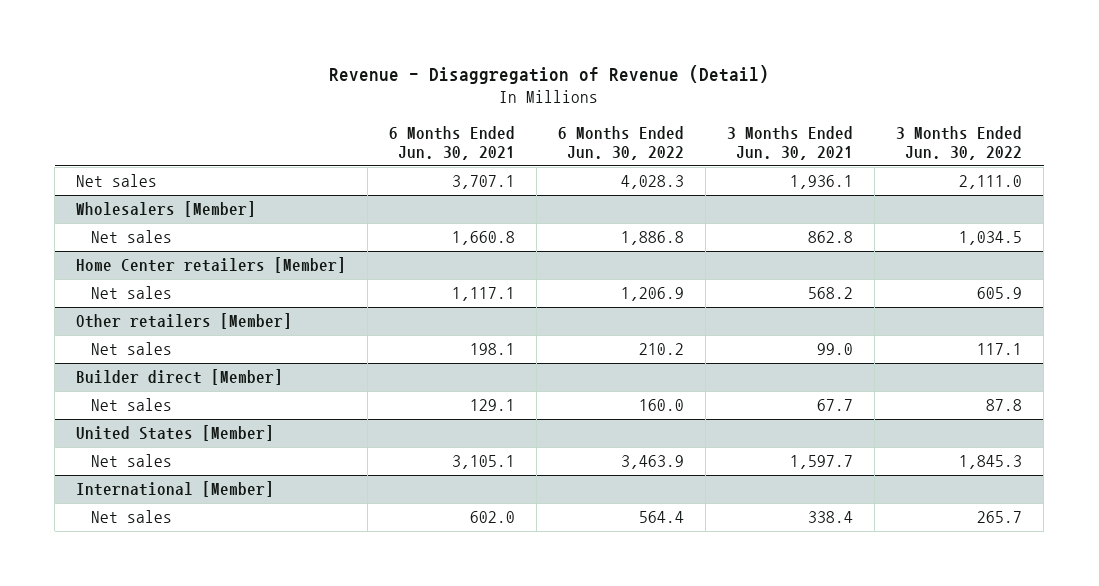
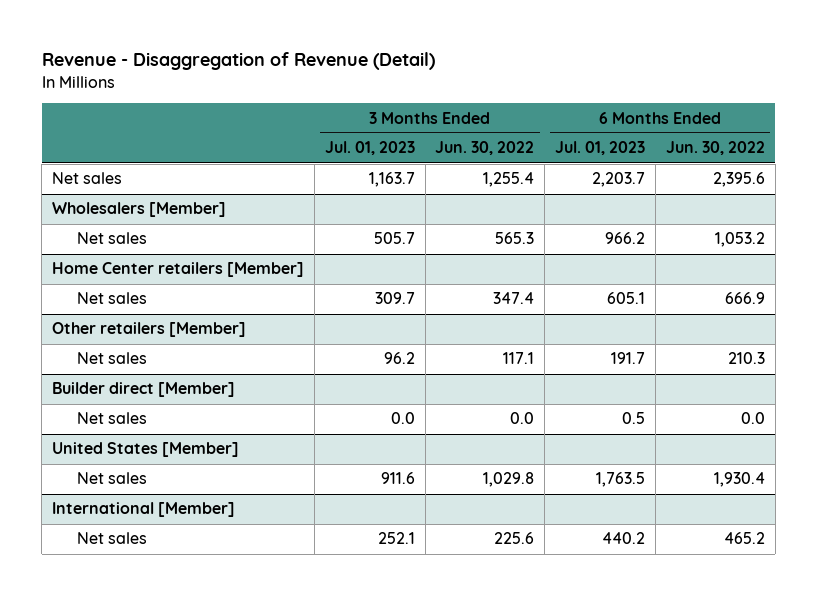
- | 6 Months Ended Jun. 30, 2021 | 6 Months Ended Jun. 30, 2022 | 3 Months Ended Jun. 30, 2021 | 3 Months Ended Jun. 30, 2022
+ | 3 Months Ended Jul. 01, 2023 | 3 Months Ended Jun. 30, 2022 | 6 Months Ended Jul. 01, 2023 | 6 Months Ended Jun. 30, 2022
- Net sales | 3,707.1 | 4,028.3 | 1,936.1 | 2,111.0
+ Net sales | 1,163.7 | 1,255.4 | 2,203.7 | 2,395.6
@ Wholesalers [Member]
- Net sales | 1,660.8 | 1,886.8 | 862.8 | 1,034.5
+ Net sales | 505.7 | 565.3 | 966.2 | 1,053.2
@ Home Center retailers [Member]
- Net sales | 1,117.1 | 1,206.9 | 568.2 | 605.9
+ Net sales | 309.7 | 347.4 | 605.1 | 666.9
@ Other retailers [Member]
- Net sales | 198.1 | 210.2 | 99.0 | 117.1
+ Net sales | 96.2 | 117.1 | 191.7 | 210.3
@ Builder direct [Member]
- Net sales | 129.1 | 160.0 | 67.7 | 87.8
+ Net sales | 0.0 | 0.0 | 0.5 | 0.0
@ United States [Member]
- Net sales | 3,105.1 | 3,463.9 | 1,597.7 | 1,845.3
+ Net sales | 911.6 | 1,029.8 | 1,763.5 | 1,930.4
@ International [Member]
- Net sales | 602.0 | 564.4 | 338.4 | 265.7
+ Net sales | 252.1 | 225.6 | 440.2 | 465.2

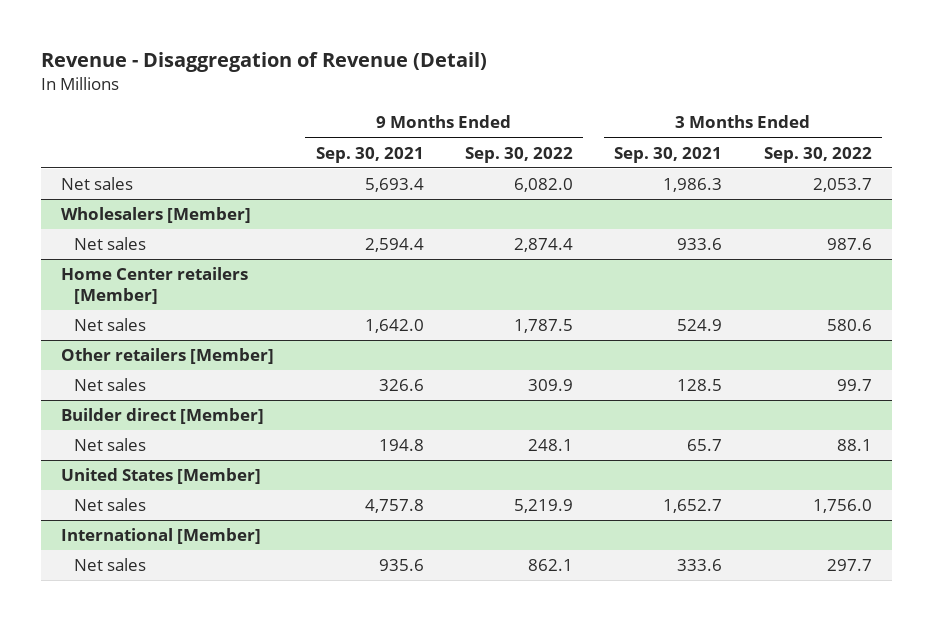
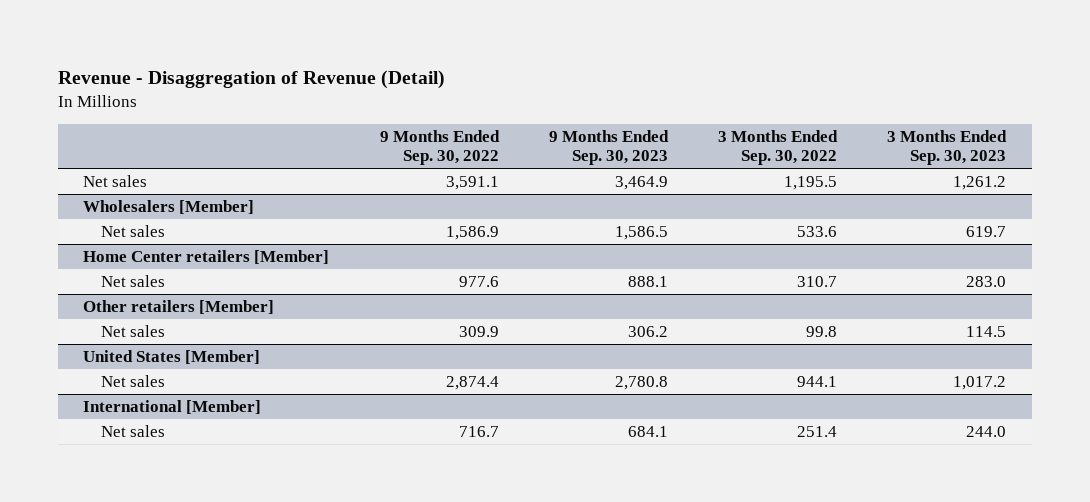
- | 9 Months Ended Sep. 30, 2021 | 9 Months Ended Sep. 30, 2022 | 3 Months Ended Sep. 30, 2021 | 3 Months Ended Sep. 30, 2022
+ | 9 Months Ended Sep. 30, 2022 | 9 Months Ended Sep. 30, 2023 | 3 Months Ended Sep. 30, 2022 | 3 Months Ended Sep. 30, 2023
- Net sales | 5,693.4 | 6,082.0 | 1,986.3 | 2,053.7
+ Net sales | 3,591.1 | 3,464.9 | 1,195.5 | 1,261.2
@ Wholesalers [Member]
- Net sales | 2,594.4 | 2,874.4 | 933.6 | 987.6
+ Net sales | 1,586.9 | 1,586.5 | 533.6 | 619.7
@ Home Center retailers [Member]
- Net sales | 1,642.0 | 1,787.5 | 524.9 | 580.6
+ Net sales | 977.6 | 888.1 | 310.7 | 283.0
@ Other retailers [Member]
- Net sales | 326.6 | 309.9 | 128.5 | 99.7
- Builder direct [Member]
- Net sales | 194.8 | 248.1 | 65.7 | 88.1
@ Other retailers [Member]
+ Net sales | 309.9 | 306.2 | 99.8 | 114.5
@ United States [Member]
- Net sales | 4,757.8 | 5,219.9 | 1,652.7 | 1,756.0
+ Net sales | 2,874.4 | 2,780.8 | 944.1 | 1,017.2
@ International [Member]
- Net sales | 935.6 | 862.1 | 333.6 | 297.7
+ Net sales | 716.7 | 684.1 | 251.4 | 244.0

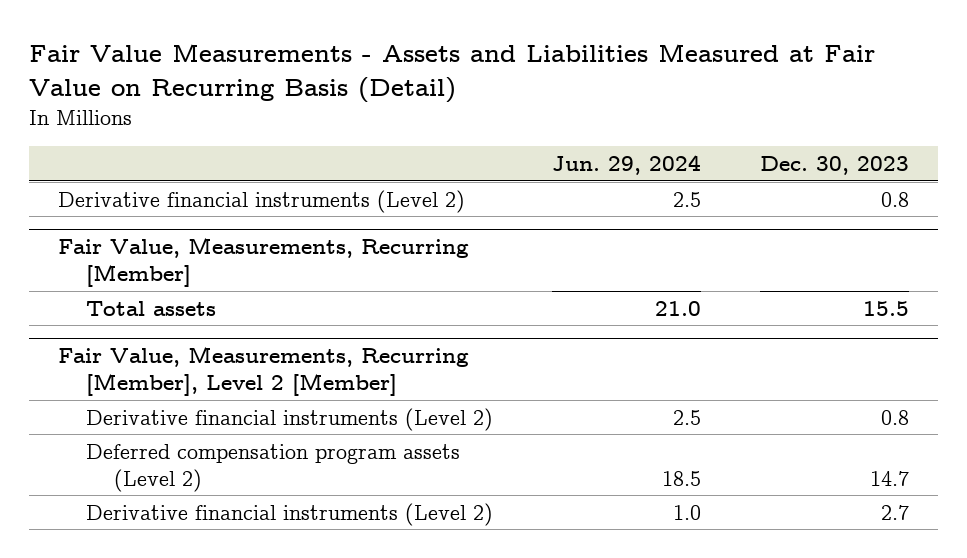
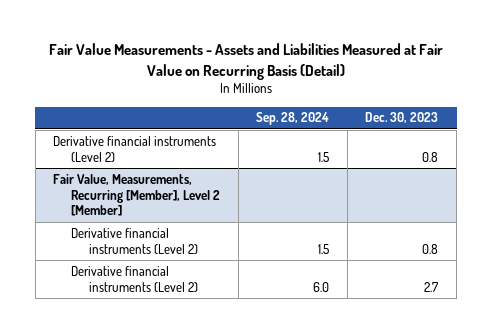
- | Jun. 29, 2024 | Dec. 30, 2023
+ | Sep. 28, 2024 | Dec. 30, 2023
- Fair Value, Measurements, Recurring [Member]
- Total assets | 21.0 | 15.5
@ Fair Value, Measurements, Recurring [Member], Level 2 [Member]
- Deferred compensation program assets (Level 2) | 18.5 | 14.7

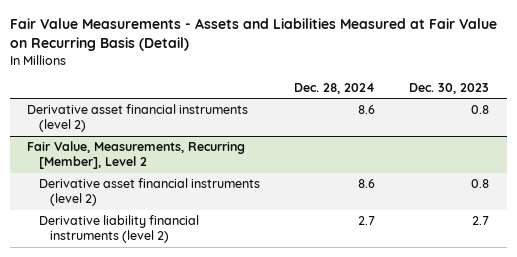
- | Sep. 28, 2024 | Dec. 30, 2023
+ | Dec. 28, 2024 | Dec. 30, 2023
- Derivative financial instruments (Level 2) | 1.5 | 0.8
- Fair Value, Measurements, Recurring [Member], Level 2 [Member]
- Derivative financial instruments (Level 2) | 1.5 | 0.8
- Derivative financial instruments (Level 2) | 6.0 | 2.7
+ Derivative asset financial instruments (level 2) | 8.6 | 0.8
+ Fair Value, Measurements, Recurring [Member], Level 2
+ Derivative asset financial instruments (level 2) | 8.6 | 0.8
+ Derivative liability financial instruments (level 2) | 2.7 | 2.7

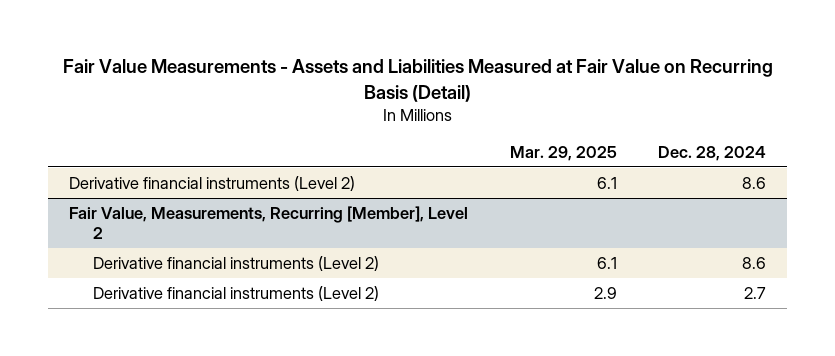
- | Dec. 28, 2024 | Dec. 30, 2023
+ | Mar. 29, 2025 | Dec. 28, 2024
- Derivative asset financial instruments (level 2) | 8.6 | 0.8
+ Derivative financial instruments (Level 2) | 6.1 | 8.6
@ Fair Value, Measurements, Recurring [Member], Level 2
- Derivative asset financial instruments (level 2) | 8.6 | 0.8
- Derivative liability financial instruments (level 2) | 2.7 | 2.7
+ Derivative financial instruments (Level 2) | 6.1 | 8.6
+ Derivative financial instruments (Level 2) | 2.9 | 2.7

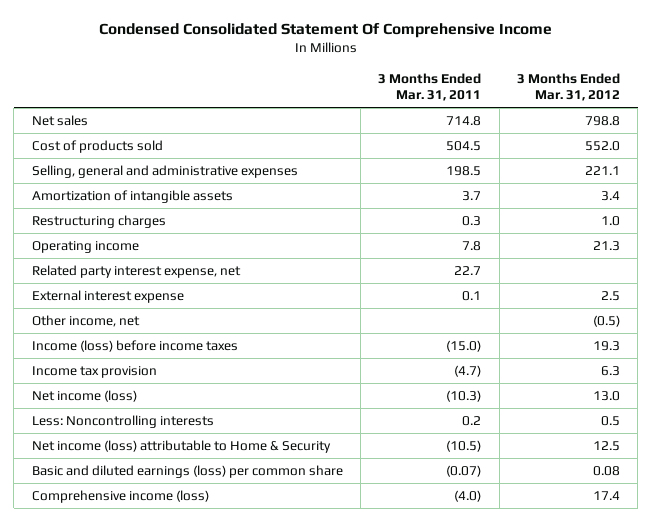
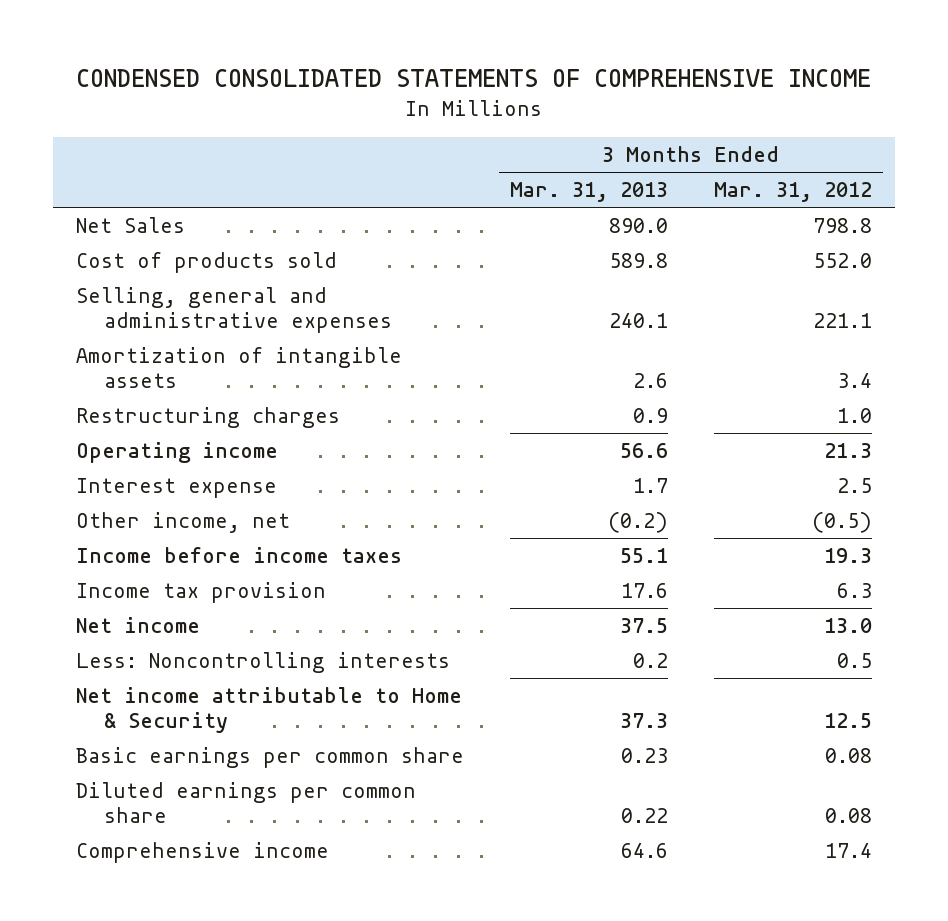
- Condensed Consolidated Statement Of Comprehensive Income
+ CONDENSED CONSOLIDATED STATEMENTS OF COMPREHENSIVE INCOME
- | 3 Months Ended Mar. 31, 2011 | 3 Months Ended Mar. 31, 2012
+ | 3 Months Ended Mar. 31, 2013 | 3 Months Ended Mar. 31, 2012
- Net sales | 714.8 | 798.8
+ Net Sales | 890.0 | 798.8
- Related party interest expense, net | 22.7 |
- External interest expense | 0.1 | 2.5
+ Interest expense | 1.7 | 2.5
- Income (loss) before income taxes | (15.0) | 19.3
+ Income before income taxes | 55.1 | 19.3
- Net income (loss) | (10.3) | 13.0
+ Net income | 37.5 | 13.0
- Net income (loss) attributable to Home & Security | (10.5) | 12.5
- Basic and diluted earnings (loss) per common share | (0.07) | 0.08
- Comprehensive income (loss) | (4.0) | 17.4
+ Net income attributable to Home & Security | 37.3 | 12.5
+ Basic earnings per common share | 0.23 | 0.08
+ Diluted earnings per common share | 0.22 | 0.08
+ Comprehensive income | 64.6 | 17.4

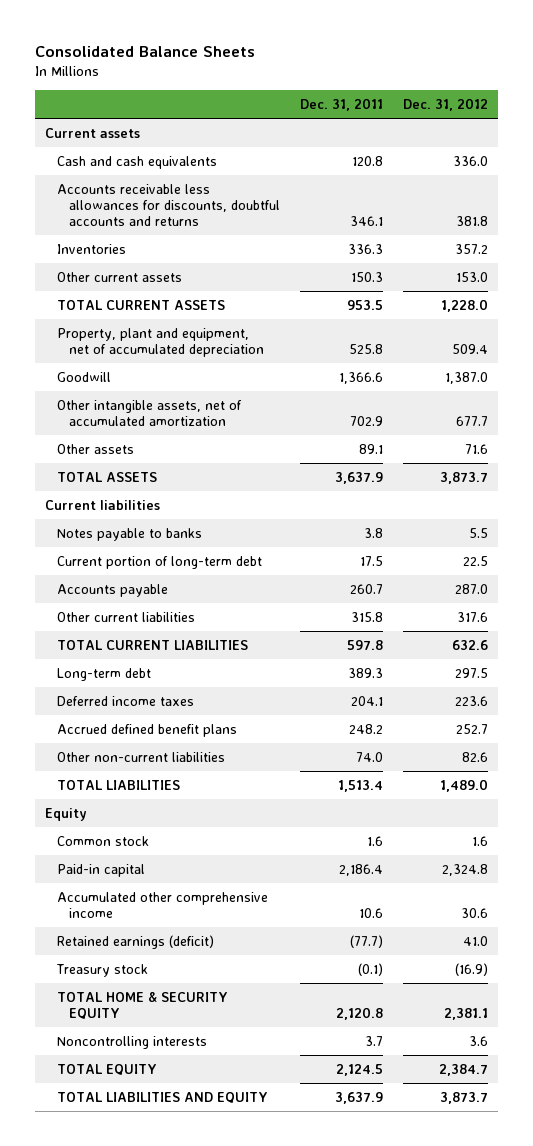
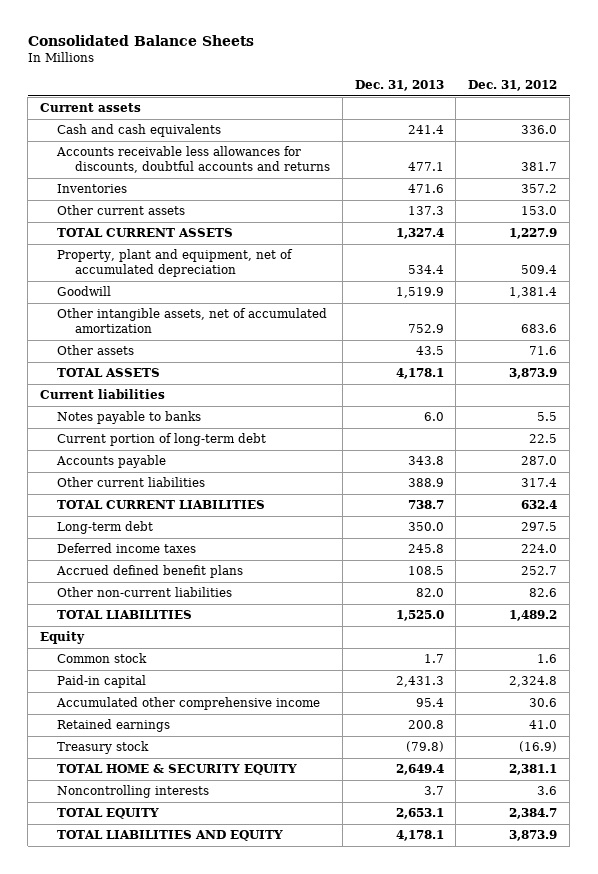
- | Dec. 31, 2011 | Dec. 31, 2012
+ | Dec. 31, 2013 | Dec. 31, 2012
- Accounts receivable less allowances for discounts, doubtful accounts and returns | 346.1 | 381.8
+ Accounts receivable less allowances for discounts, doubtful accounts and returns | 477.1 | 381.7
- TOTAL CURRENT ASSETS | 953.5 | 1,228.0
+ TOTAL CURRENT ASSETS | 1,327.4 | 1,227.9
- Goodwill | 1,366.6 | 1,387.0
- Other intangible assets, net of accumulated amortization | 702.9 | 677.7
+ Goodwill | 1,519.9 | 1,381.4
+ Other intangible assets, net of accumulated amortization | 752.9 | 683.6
- TOTAL ASSETS | 3,637.9 | 3,873.7
+ TOTAL ASSETS | 4,178.1 | 3,873.9
- Other current liabilities | 315.8 | 317.6
- TOTAL CURRENT LIABILITIES | 597.8 | 632.6
+ Other current liabilities | 388.9 | 317.4
+ TOTAL CURRENT LIABILITIES | 738.7 | 632.4
- Deferred income taxes | 204.1 | 223.6
+ Deferred income taxes | 245.8 | 224.0
- TOTAL LIABILITIES | 1,513.4 | 1,489.0
+ TOTAL LIABILITIES | 1,525.0 | 1,489.2
- Retained earnings (deficit) | (77.7) | 41.0
+ Retained earnings | 200.8 | 41.0
- TOTAL LIABILITIES AND EQUITY | 3,637.9 | 3,873.7
+ TOTAL LIABILITIES AND EQUITY | 4,178.1 | 3,873.9

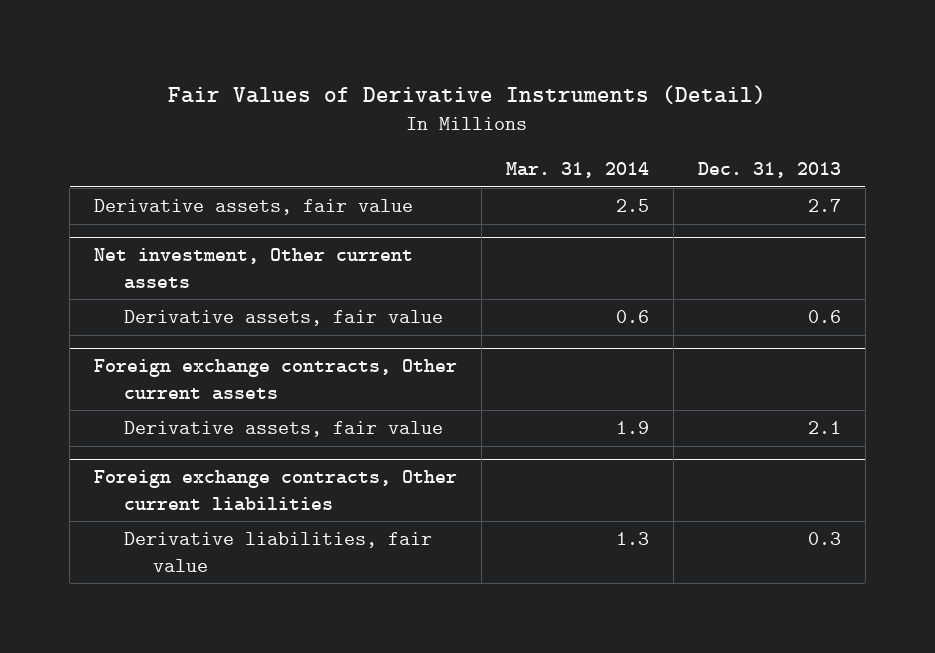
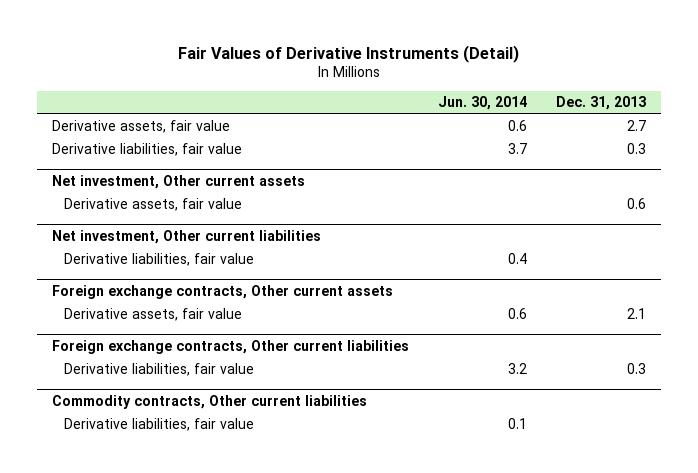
- | Mar. 31, 2014 | Dec. 31, 2013
+ | Jun. 30, 2014 | Dec. 31, 2013
+ Derivative liabilities, fair value | 3.7 | 0.3
+ Net investment, Other current liabilities
+ Derivative liabilities, fair value | 0.4 |
+ Commodity contracts, Other current liabilities
+ Derivative liabilities, fair value | 0.1 |

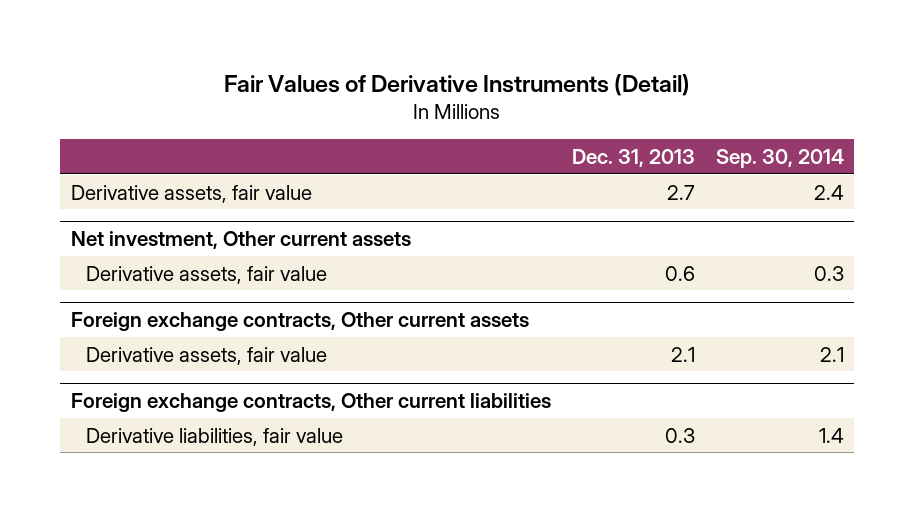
- | Jun. 30, 2014 | Dec. 31, 2013
+ | Dec. 31, 2013 | Sep. 30, 2014
- Derivative liabilities, fair value | 3.7 | 0.3
- Net investment, Other current liabilities
- Derivative liabilities, fair value | 0.4 |
- Commodity contracts, Other current liabilities
- Derivative liabilities, fair value | 0.1 |

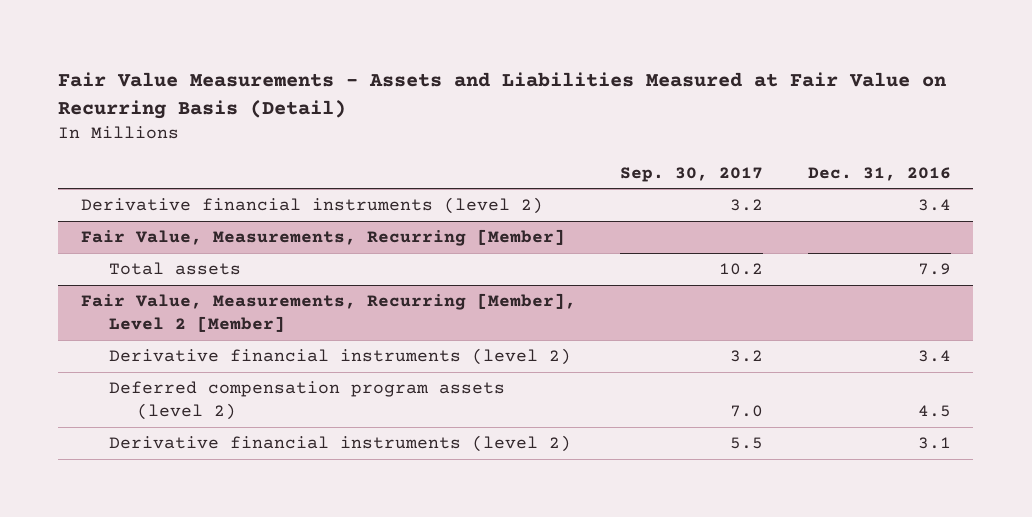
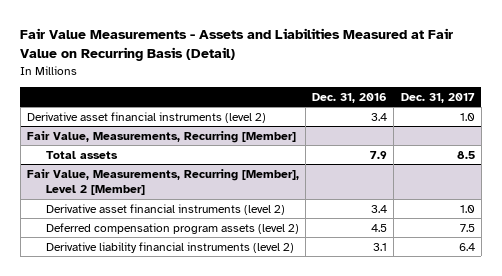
- | Sep. 30, 2017 | Dec. 31, 2016
+ | Dec. 31, 2016 | Dec. 31, 2017
- Derivative financial instruments (level 2) | 3.2 | 3.4
+ Derivative asset financial instruments (level 2) | 3.4 | 1.0
@ Fair Value, Measurements, Recurring [Member], Level 2 [Member]
- Derivative financial instruments (level 2) | 3.2 | 3.4
+ Derivative asset financial instruments (level 2) | 3.4 | 1.0
- Derivative financial instruments (level 2) | 5.5 | 3.1
+ Derivative liability financial instruments (level 2) | 3.1 | 6.4

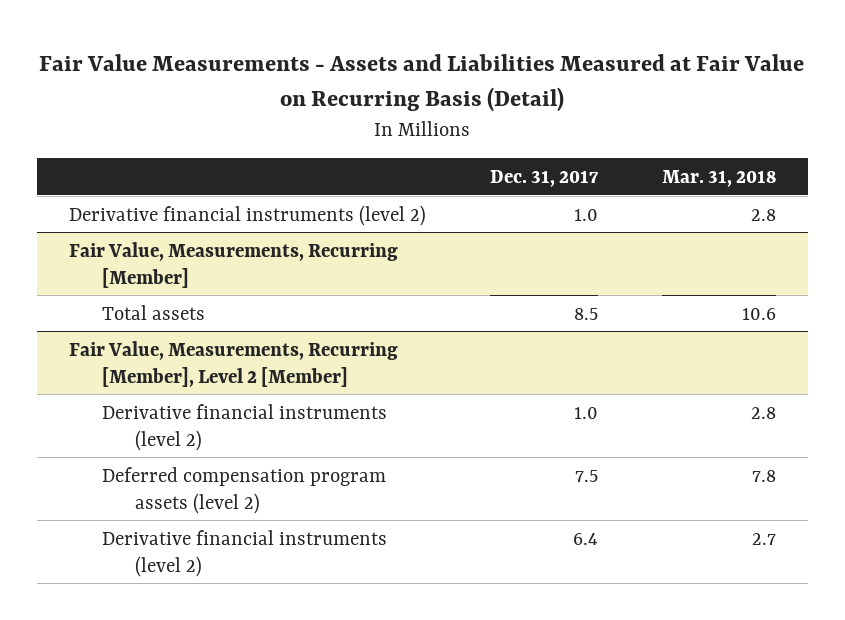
- | Dec. 31, 2016 | Dec. 31, 2017
+ | Dec. 31, 2017 | Mar. 31, 2018
- Derivative asset financial instruments (level 2) | 3.4 | 1.0
+ Derivative financial instruments (level 2) | 1.0 | 2.8
@ Fair Value, Measurements, Recurring [Member], Level 2 [Member]
- Derivative asset financial instruments (level 2) | 3.4 | 1.0
+ Derivative financial instruments (level 2) | 1.0 | 2.8
- Derivative liability financial instruments (level 2) | 3.1 | 6.4
+ Derivative financial instruments (level 2) | 6.4 | 2.7

